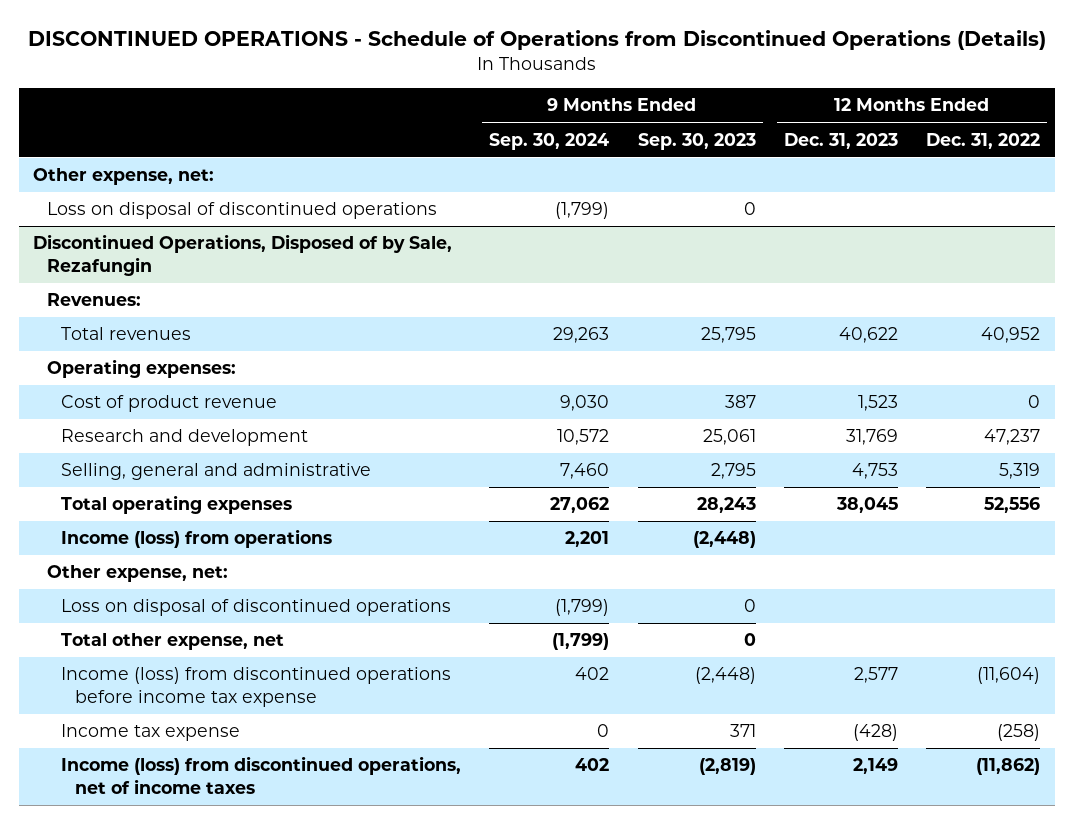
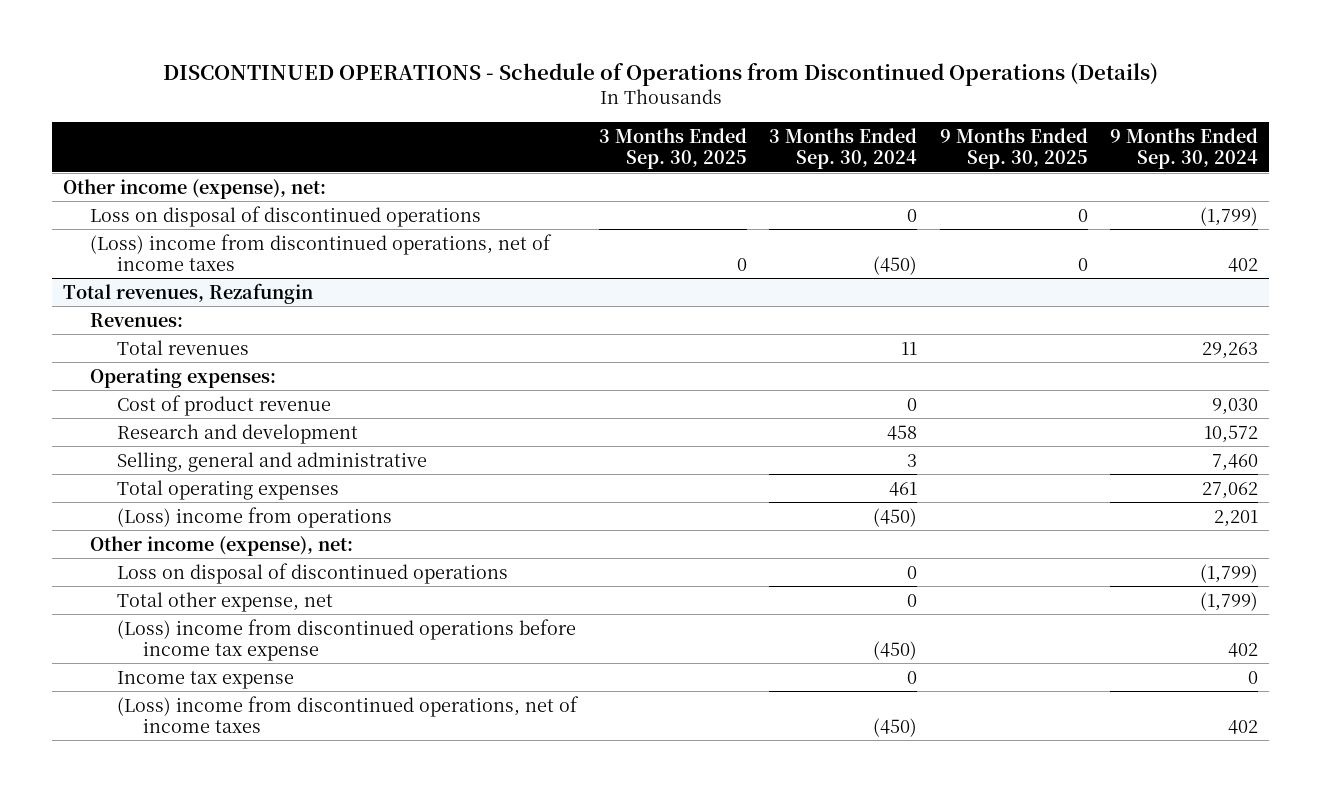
- | 9 Months Ended Sep. 30, 2024 | 9 Months Ended Sep. 30, 2023 | 12 Months Ended Dec. 31, 2023 | 12 Months Ended Dec. 31, 2022
+ | 3 Months Ended Sep. 30, 2025 | 3 Months Ended Sep. 30, 2024 | 9 Months Ended Sep. 30, 2025 | 9 Months Ended Sep. 30, 2024
- Other expense, net:
+ Other income (expense), net:
- Discontinued Operations, Disposed of by Sale, Rezafungin
+ (Loss) income from discontinued operations, net of income taxes | 0 | (450) | 0 | 402
+ Total revenues, Rezafungin
- Income (loss) from operations | 2,201 | (2,448) | |
- Other expense, net:
+ (Loss) income from operations | | (450) | | 2,201
+ Other income (expense), net:
- Income (loss) from discontinued operations before income tax expense | 402 | (2,448) | 2,577 | (11,604)
+ (Loss) income from discontinued operations before income tax expense | | (450) | | 402
- Income (loss) from discontinued operations, net of income taxes | 402 | (2,819) | 2,149 | (11,862)
+ (Loss) income from discontinued operations, net of income taxes | | (450) | | 402

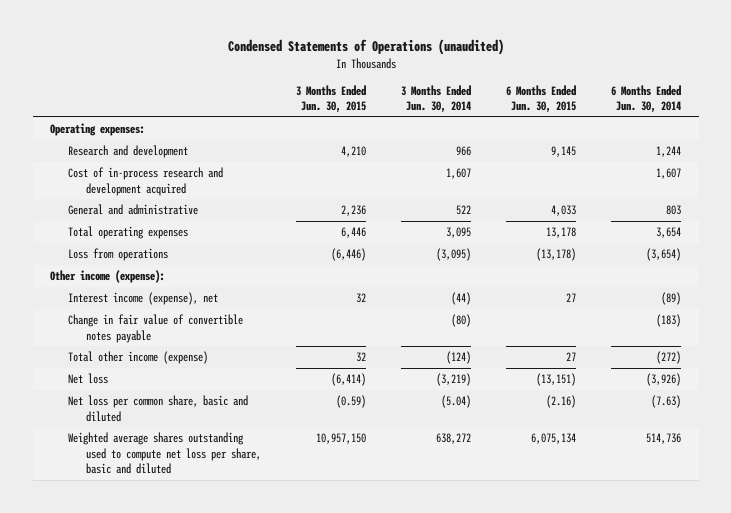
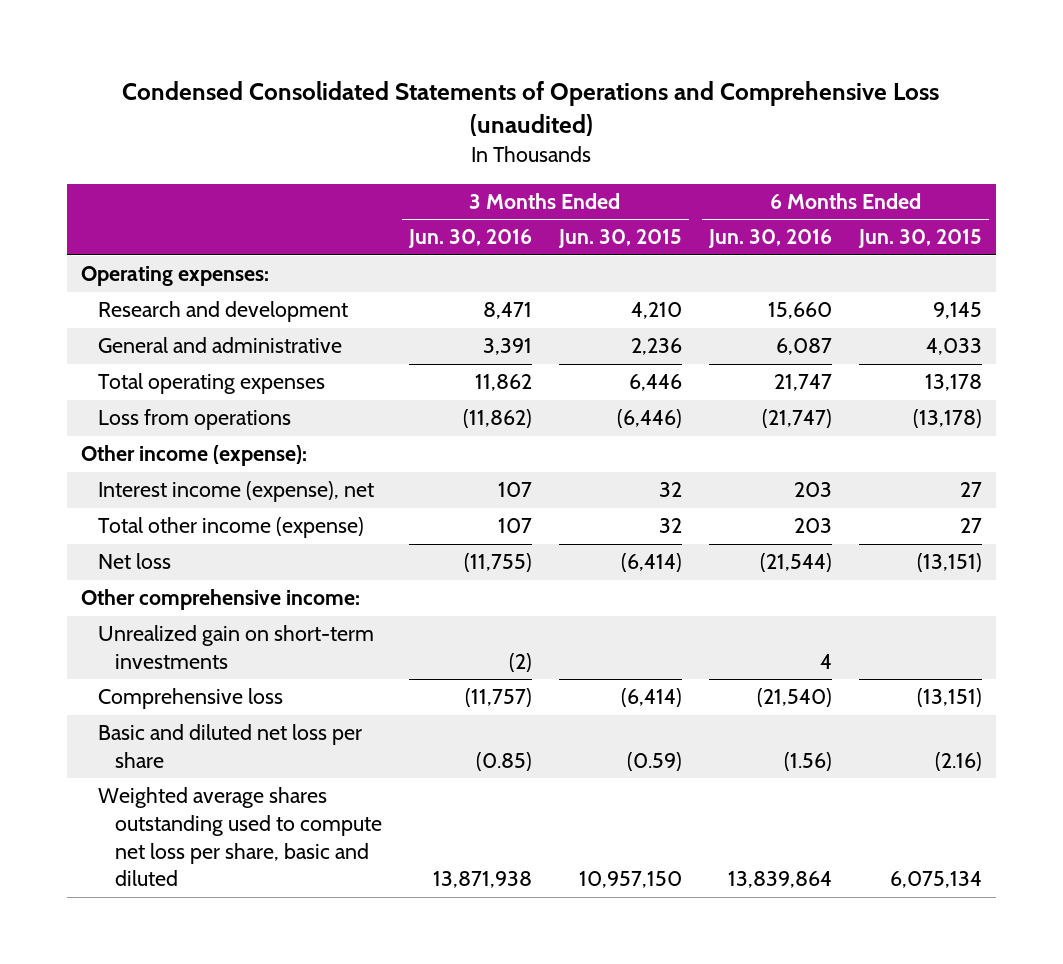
- Condensed Statements of Operations (unaudited)
+ Condensed Consolidated Statements of Operations and Comprehensive Loss (unaudited)
- | 3 Months Ended Jun. 30, 2015 | 3 Months Ended Jun. 30, 2014 | 6 Months Ended Jun. 30, 2015 | 6 Months Ended Jun. 30, 2014
+ | 3 Months Ended Jun. 30, 2016 | 3 Months Ended Jun. 30, 2015 | 6 Months Ended Jun. 30, 2016 | 6 Months Ended Jun. 30, 2015
- Cost of in-process research and development acquired | | 1,607 | | 1,607
- Change in fair value of convertible notes payable | | (80) | | (183)
- Net loss per common share, basic and diluted | (0.59) | (5.04) | (2.16) | (7.63)
+ Other comprehensive income:
+ Unrealized gain on short-term investments | (2) | | 4 |
+ Comprehensive loss | (11,757) | (6,414) | (21,540) | (13,151)
+ Basic and diluted net loss per share | (0.85) | (0.59) | (1.56) | (2.16)

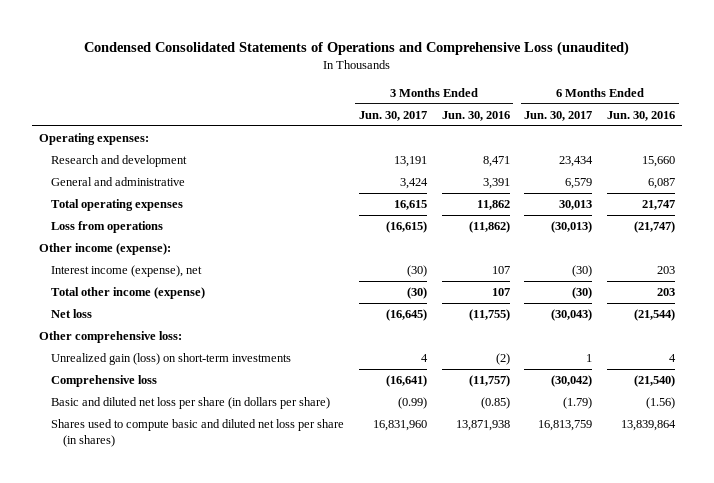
- | 3 Months Ended Jun. 30, 2016 | 3 Months Ended Jun. 30, 2015 | 6 Months Ended Jun. 30, 2016 | 6 Months Ended Jun. 30, 2015
+ | 3 Months Ended Jun. 30, 2017 | 3 Months Ended Jun. 30, 2016 | 6 Months Ended Jun. 30, 2017 | 6 Months Ended Jun. 30, 2016
- Other comprehensive income:
- Unrealized gain on short-term investments | (2) | | 4 |
+ Other comprehensive loss:
+ Unrealized gain (loss) on short-term investments | 4 | (2) | 1 | 4
- Basic and diluted net loss per share | (0.85) | (0.59) | (1.56) | (2.16)
- Weighted average shares outstanding used to compute net loss per share, basic and diluted | 13,871,938 | 10,957,150 | 13,839,864 | 6,075,134
+ Basic and diluted net loss per share (in dollars per share) | (0.99) | (0.85) | (1.79) | (1.56)
+ Shares used to compute basic and diluted net loss per share (in shares) | 16,831,960 | 13,871,938 | 16,813,759 | 13,839,864

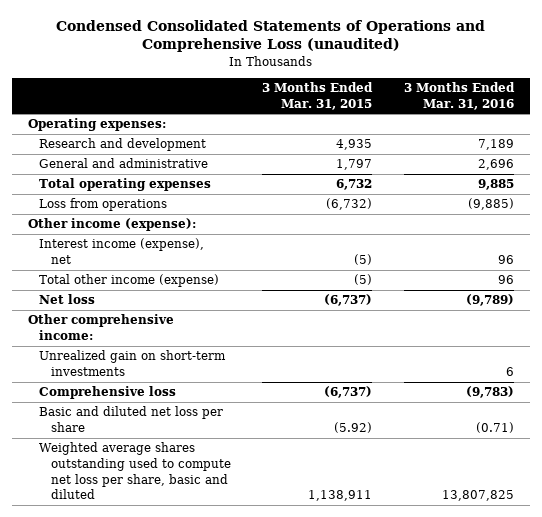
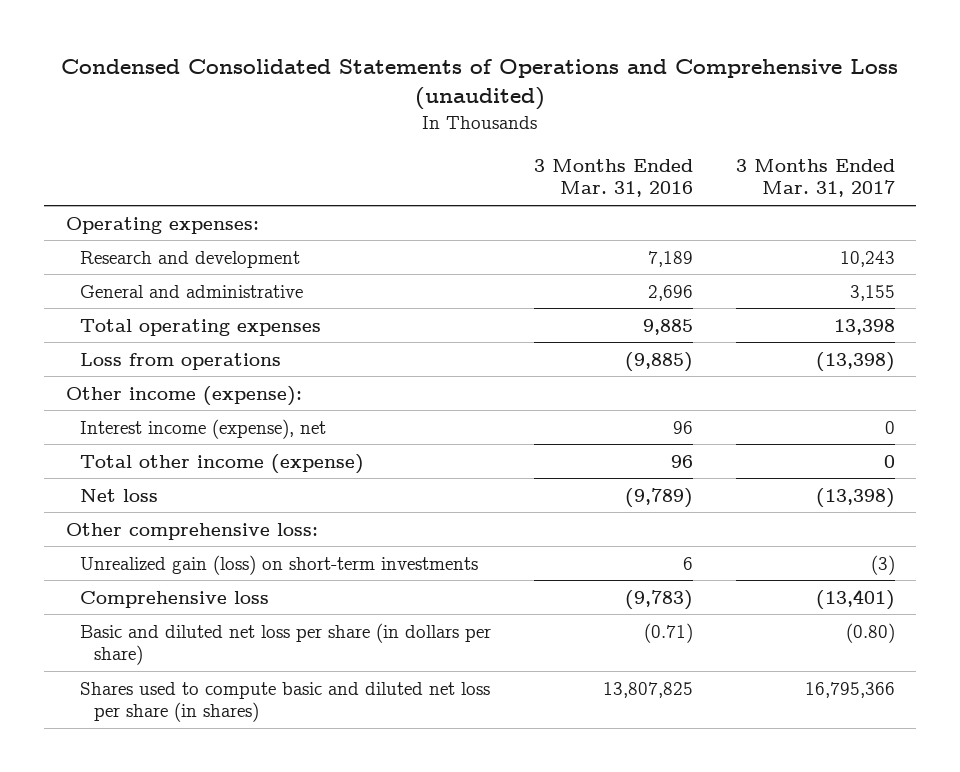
- | 3 Months Ended Mar. 31, 2015 | 3 Months Ended Mar. 31, 2016
+ | 3 Months Ended Mar. 31, 2016 | 3 Months Ended Mar. 31, 2017
- Other comprehensive income:
- Unrealized gain on short-term investments | | 6
+ Other comprehensive loss:
+ Unrealized gain (loss) on short-term investments | 6 | (3)
- Basic and diluted net loss per share | (5.92) | (0.71)
- Weighted average shares outstanding used to compute net loss per share, basic and diluted | 1,138,911 | 13,807,825
+ Basic and diluted net loss per share (in dollars per share) | (0.71) | (0.80)
+ Shares used to compute basic and diluted net loss per share (in shares) | 13,807,825 | 16,795,366

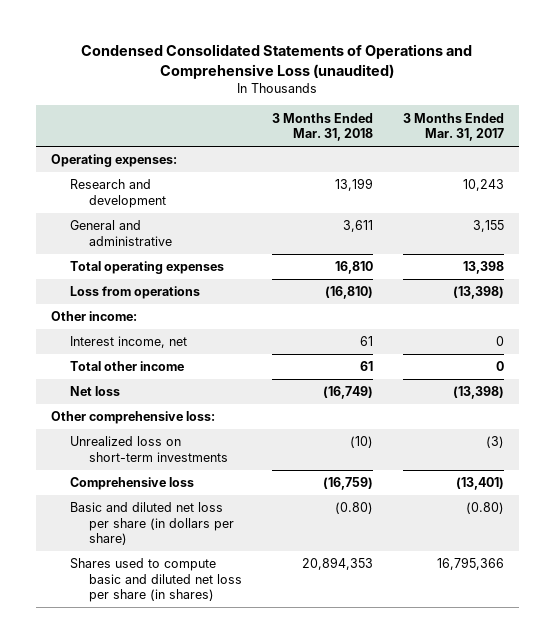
- | 3 Months Ended Mar. 31, 2016 | 3 Months Ended Mar. 31, 2017
+ | 3 Months Ended Mar. 31, 2018 | 3 Months Ended Mar. 31, 2017
- Other income (expense):
- Interest income (expense), net | 96 | 0
- Total other income (expense) | 96 | 0
+ Other income:
+ Interest income, net | 61 | 0
+ Total other income | 61 | 0
- Unrealized gain (loss) on short-term investments | 6 | (3)
+ Unrealized loss on short-term investments | (10) | (3)

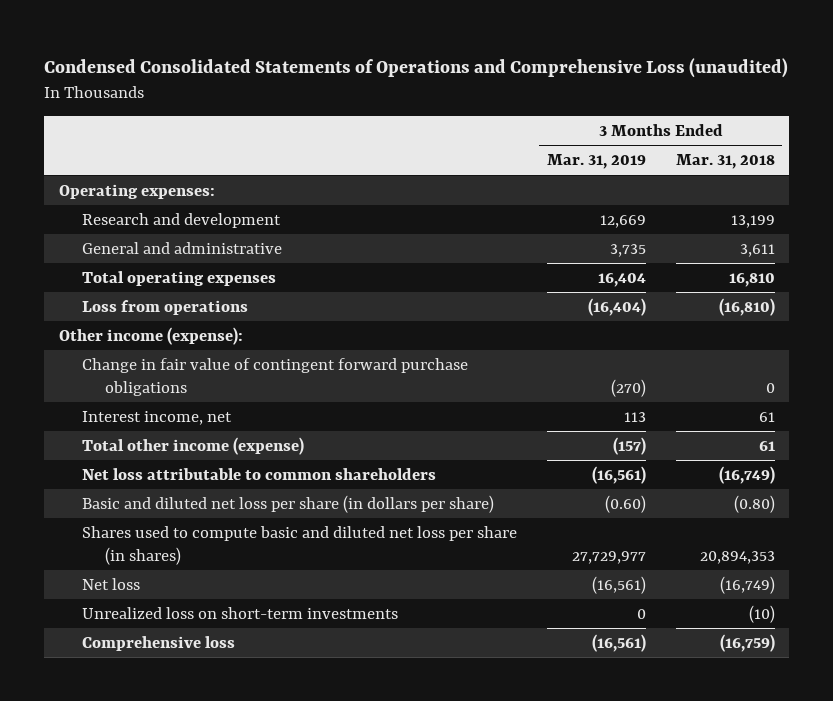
- | 3 Months Ended Mar. 31, 2018 | 3 Months Ended Mar. 31, 2017
+ | 3 Months Ended Mar. 31, 2019 | 3 Months Ended Mar. 31, 2018
- Other income:
+ Other income (expense):
+ Change in fair value of contingent forward purchase obligations | (270) | 0
- Total other income | 61 | 0
+ Total other income (expense) | (157) | 61
+ Net loss attributable to common shareholders | (16,561) | (16,749)
moved up: Basic and diluted net loss per share (in dollars per share) | (0.60) | (0.80)
moved up: Shares used to compute basic and diluted net loss per share (in shares) | 27,729,977 | 20,894,353
- Other comprehensive loss:

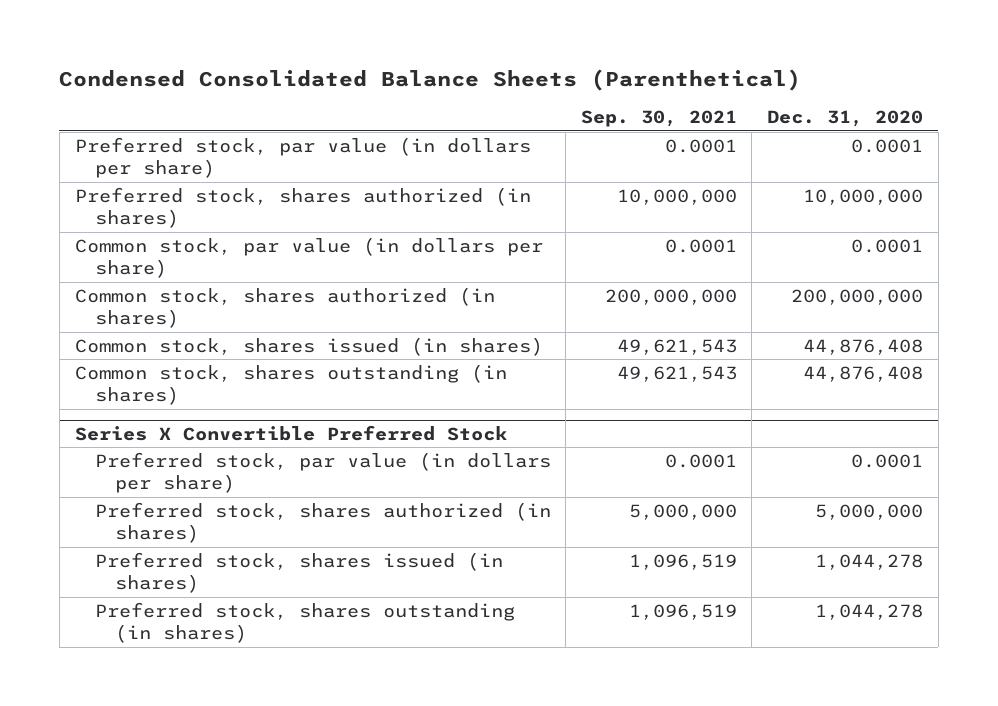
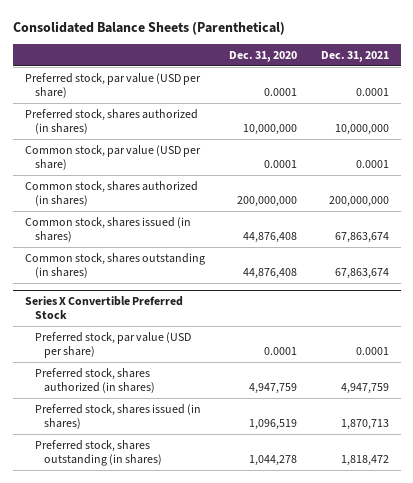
- Condensed Consolidated Balance Sheets (Parenthetical)
+ Consolidated Balance Sheets (Parenthetical)
- | Sep. 30, 2021 | Dec. 31, 2020
+ | Dec. 31, 2020 | Dec. 31, 2021
- Preferred stock, par value (in dollars per share) | 0.0001 | 0.0001
+ Preferred stock, par value (USD per share) | 0.0001 | 0.0001
- Common stock, par value (in dollars per share) | 0.0001 | 0.0001
+ Common stock, par value (USD per share) | 0.0001 | 0.0001
@ Series X Convertible Preferred Stock
- Preferred stock, par value (in dollars per share) | 0.0001 | 0.0001
- Preferred stock, shares authorized (in shares) | 5,000,000 | 5,000,000
- Preferred stock, shares issued (in shares) | 1,096,519 | 1,044,278
+ Preferred stock, par value (USD per share) | 0.0001 | 0.0001
+ Preferred stock, shares authorized (in shares) | 4,947,759 | 4,947,759
+ Preferred stock, shares issued (in shares) | 1,096,519 | 1,870,713

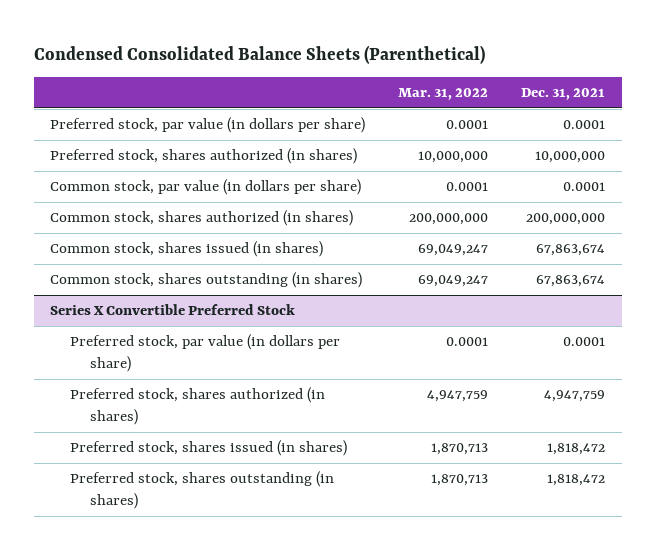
- Consolidated Balance Sheets (Parenthetical)
+ Condensed Consolidated Balance Sheets (Parenthetical)
- | Dec. 31, 2020 | Dec. 31, 2021
+ | Mar. 31, 2022 | Dec. 31, 2021
- Preferred stock, par value (USD per share) | 0.0001 | 0.0001
+ Preferred stock, par value (in dollars per share) | 0.0001 | 0.0001
- Common stock, par value (USD per share) | 0.0001 | 0.0001
+ Common stock, par value (in dollars per share) | 0.0001 | 0.0001
@ Series X Convertible Preferred Stock
- Preferred stock, par value (USD per share) | 0.0001 | 0.0001
+ Preferred stock, par value (in dollars per share) | 0.0001 | 0.0001
- Preferred stock, shares issued (in shares) | 1,096,519 | 1,870,713
+ Preferred stock, shares issued (in shares) | 1,870,713 | 1,818,472

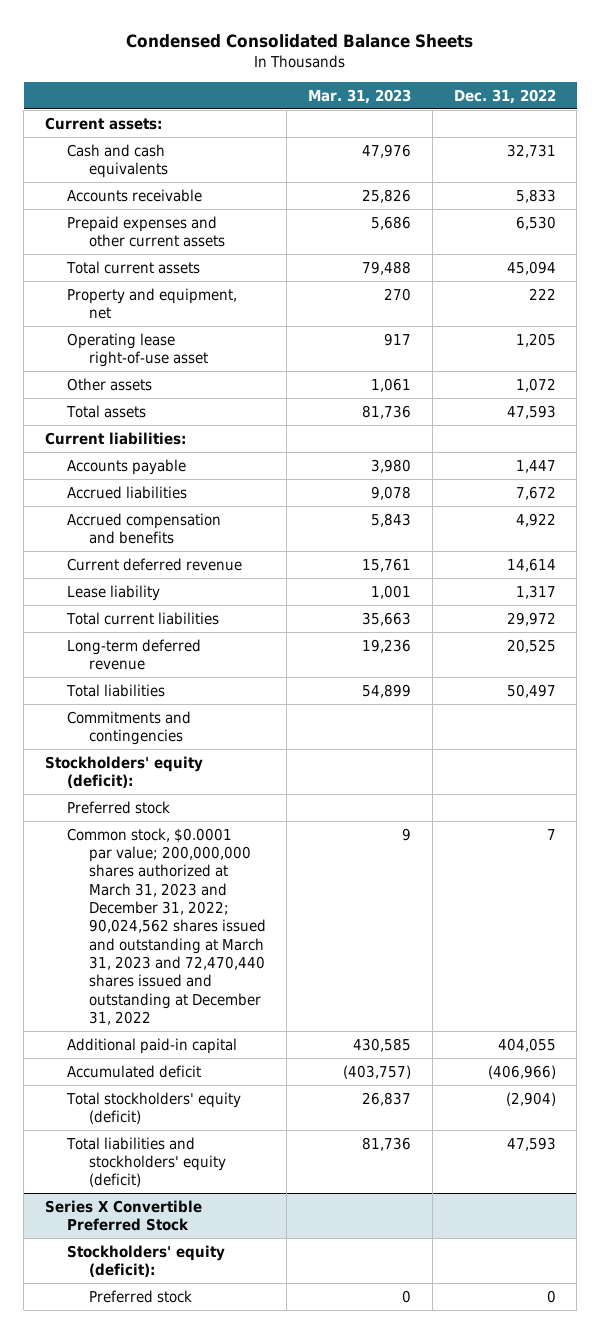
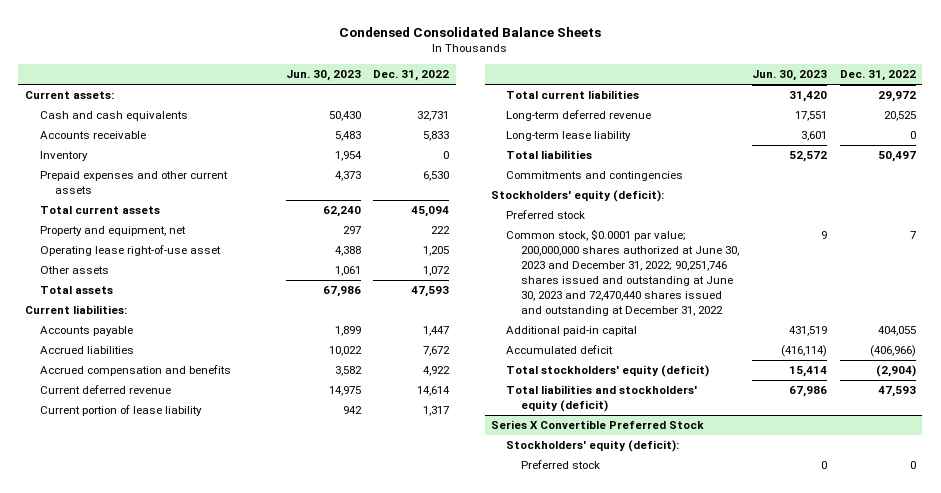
- | Mar. 31, 2023 | Dec. 31, 2022
+ | Jun. 30, 2023 | Dec. 31, 2022
+ Inventory | 1,954 | 0
- Lease liability | 1,001 | 1,317
+ Current portion of lease liability | 942 | 1,317
+ Long-term lease liability | 3,601 | 0
- Common stock, $0.0001 par value; 200,000,000 shares authorized at March 31, 2023 and December 31, 2022; 90,024,562 shares issued and outstanding at March 31, 2023 and 72,470,440 shares issued and outstanding at December 31, 2022 | 9 | 7
+ Common stock, $0.0001 par value; 200,000,000 shares authorized at June 30, 2023 and December 31, 2022; 90,251,746 shares issued and outstanding at June 30, 2023 and 72,470,440 shares issued and outstanding at December 31, 2022 | 9 | 7

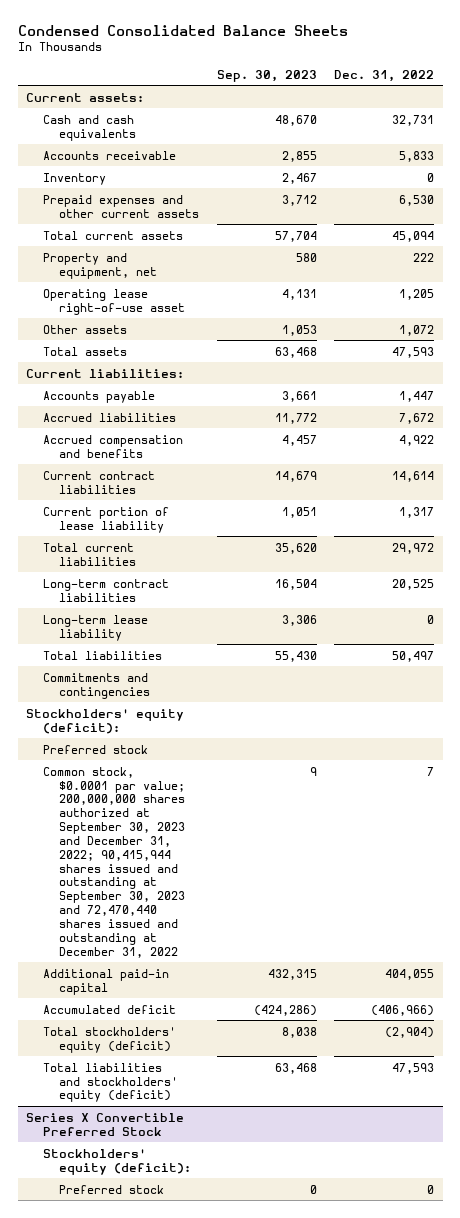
- | Jun. 30, 2023 | Dec. 31, 2022
+ | Sep. 30, 2023 | Dec. 31, 2022
- Current deferred revenue | 14,975 | 14,614
+ Current contract liabilities | 14,679 | 14,614
- Long-term deferred revenue | 17,551 | 20,525
+ Long-term contract liabilities | 16,504 | 20,525
- Common stock, $0.0001 par value; 200,000,000 shares authorized at June 30, 2023 and December 31, 2022; 90,251,746 shares issued and outstanding at June 30, 2023 and 72,470,440 shares issued and outstanding at December 31, 2022 | 9 | 7
+ Common stock, $0.0001 par value; 200,000,000 shares authorized at September 30, 2023 and December 31, 2022; 90,415,944 shares issued and outstanding at September 30, 2023 and 72,470,440 shares issued and outstanding at December 31, 2022 | 9 | 7

